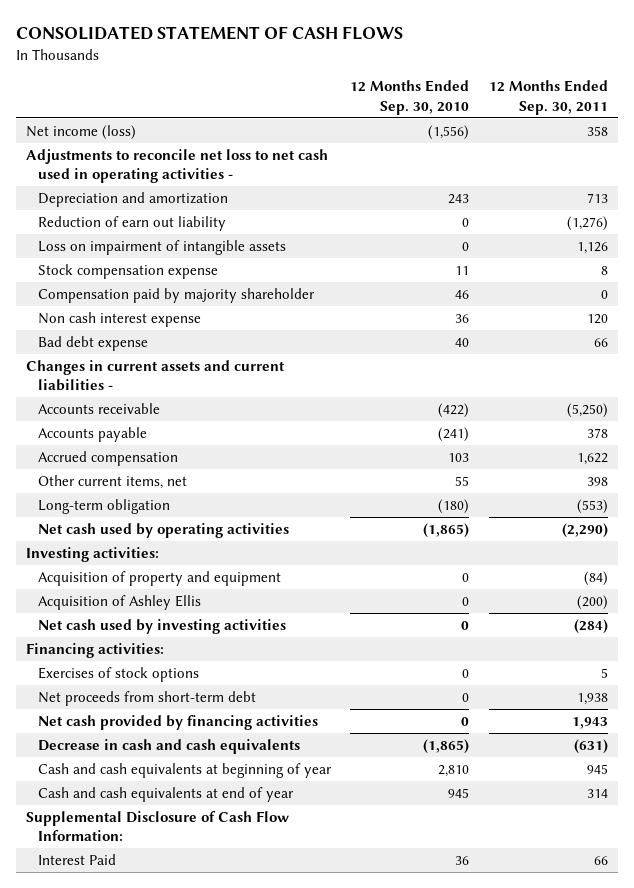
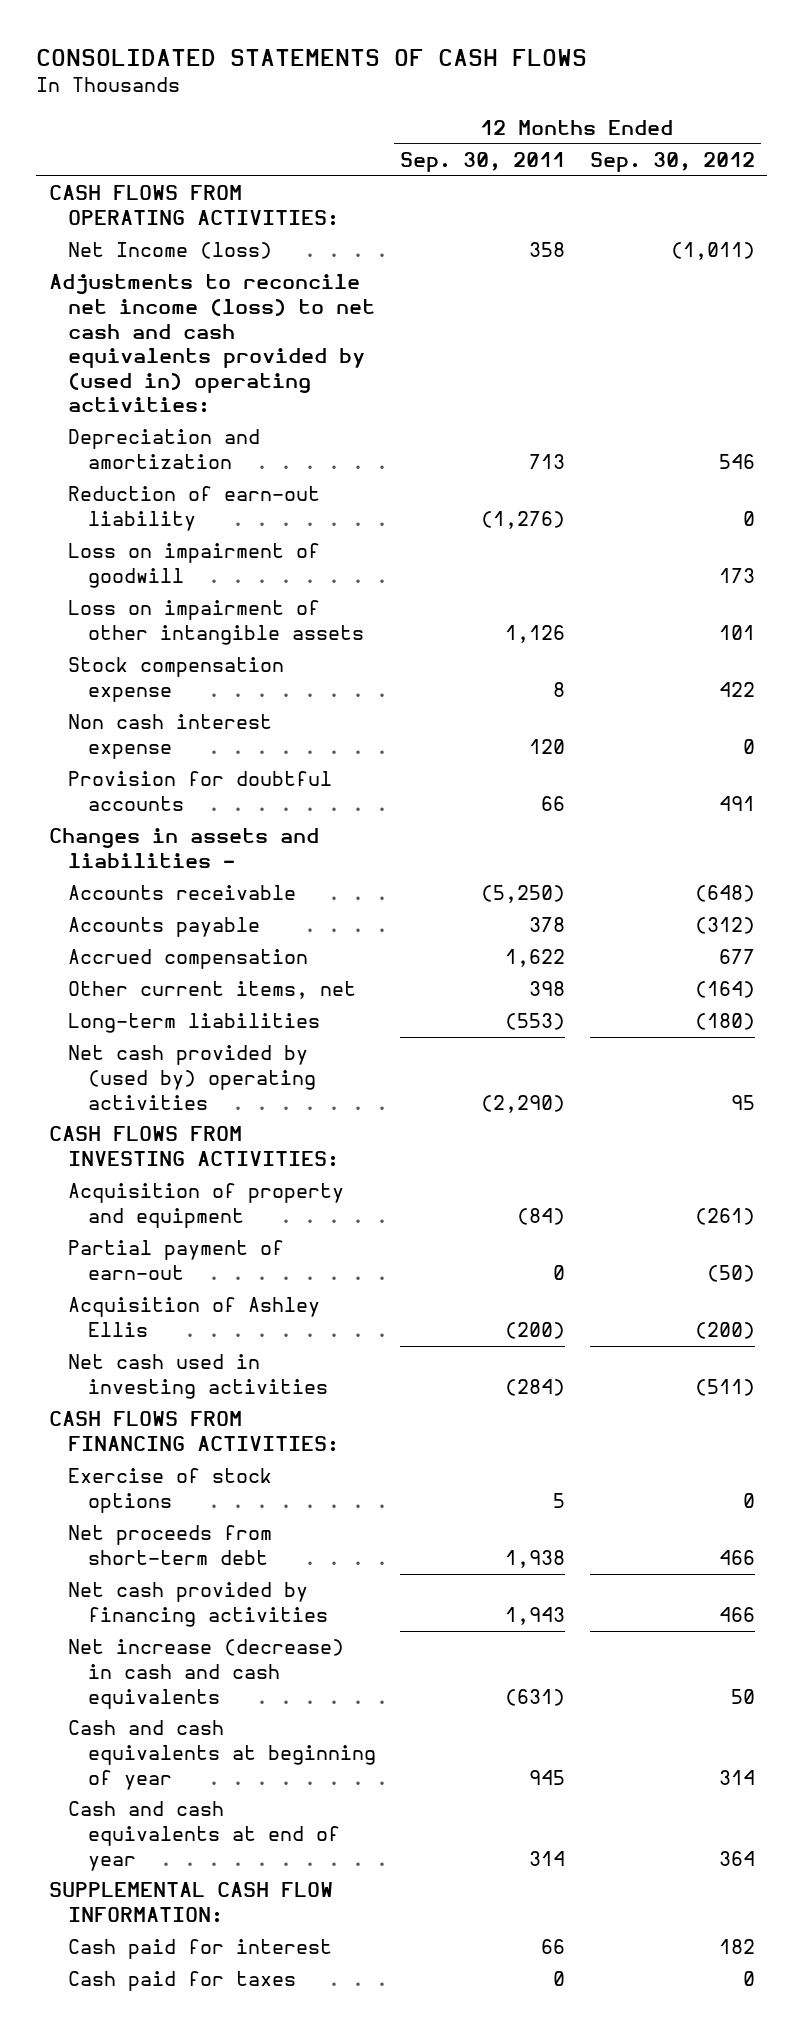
- CONSOLIDATED STATEMENT OF CASH FLOWS
+ CONSOLIDATED STATEMENTS OF CASH FLOWS
- | 12 Months Ended Sep. 30, 2010 | 12 Months Ended Sep. 30, 2011
+ | 12 Months Ended Sep. 30, 2011 | 12 Months Ended Sep. 30, 2012
- Net income (loss) | (1,556) | 358
- Adjustments to reconcile net loss to net cash used in operating activities -
+ CASH FLOWS FROM OPERATING ACTIVITIES:
+ Net Income (loss) | 358 | (1,011)
+ Adjustments to reconcile net income (loss) to net cash and cash equivalents provided by (used in) operating activities:
- Reduction of earn out liability | 0 | (1,276)
- Loss on impairment of intangible assets | 0 | 1,126
+ Reduction of earn-out liability | (1,276) | 0
+ Loss on impairment of goodwill | | 173
+ Loss on impairment of other intangible assets | 1,126 | 101
- Compensation paid by majority shareholder | 46 | 0
- Bad debt expense | 40 | 66
- Changes in current assets and current liabilities -
+ Provision for doubtful accounts | 66 | 491
+ Changes in assets and liabilities -
- Long-term obligation | (180) | (553)
- Net cash used by operating activities | (1,865) | (2,290)
- Investing activities:
+ Long-term liabilities | (553) | (180)
+ Net cash provided by (used by) operating activities | (2,290) | 95
+ CASH FLOWS FROM INVESTING ACTIVITIES:
+ Partial payment of earn-out | 0 | (50)
- Net cash used by investing activities | 0 | (284)
- Financing activities:
- Exercises of stock options | 0 | 5
+ Net cash used in investing activities | (284) | (511)
+ CASH FLOWS FROM FINANCING ACTIVITIES:
+ Exercise of stock options | 5 | 0
- Decrease in cash and cash equivalents | (1,865) | (631)
+ Net increase (decrease) in cash and cash equivalents | (631) | 50
- Supplemental Disclosure of Cash Flow Information:
- Interest Paid | 36 | 66
+ SUPPLEMENTAL CASH FLOW INFORMATION:
+ Cash paid for interest | 66 | 182
+ Cash paid for taxes | 0 | 0

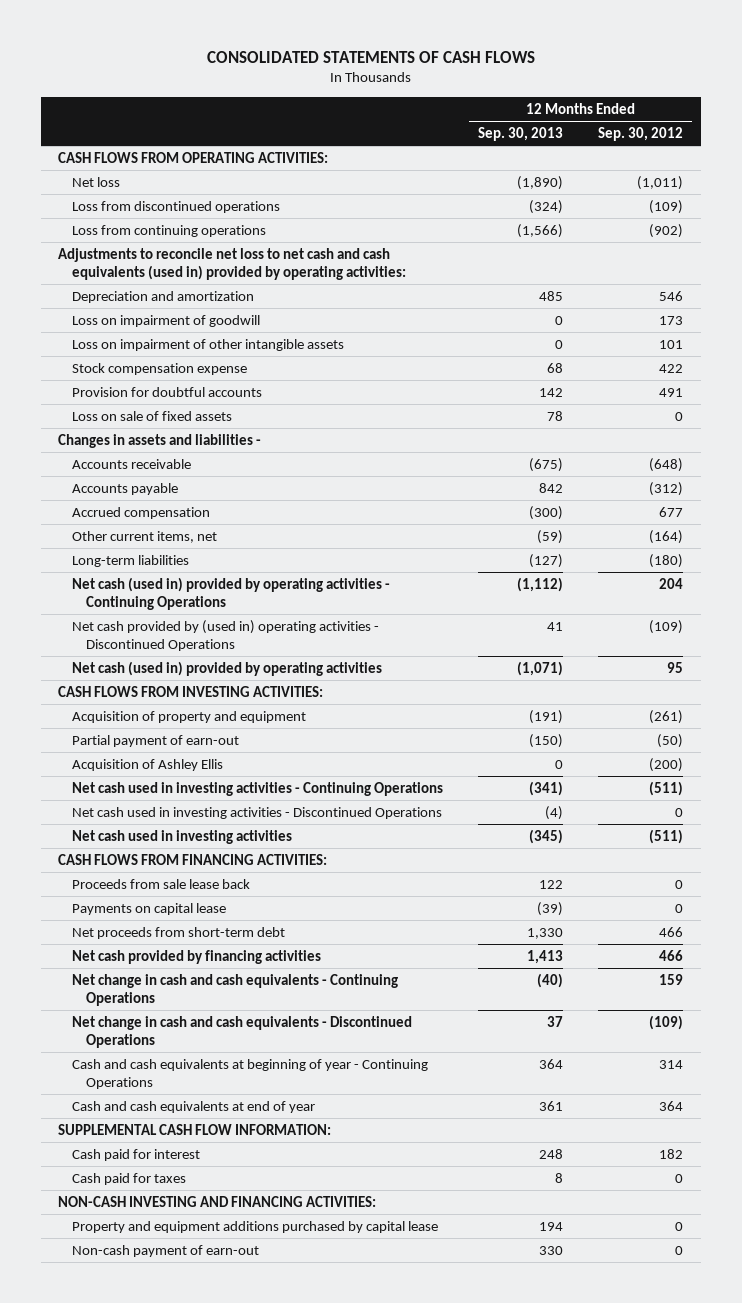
- | 12 Months Ended Sep. 30, 2011 | 12 Months Ended Sep. 30, 2012
+ | 12 Months Ended Sep. 30, 2013 | 12 Months Ended Sep. 30, 2012
- Net Income (loss) | 358 | (1,011)
- Adjustments to reconcile net income (loss) to net cash and cash equivalents provided by (used in) operating activities:
+ Net loss | (1,890) | (1,011)
+ Loss from discontinued operations | (324) | (109)
+ Loss from continuing operations | (1,566) | (902)
+ Adjustments to reconcile net loss to net cash and cash equivalents (used in) provided by operating activities:
- Reduction of earn-out liability | (1,276) | 0
- Non cash interest expense | 120 | 0
+ Loss on sale of fixed assets | 78 | 0
- Net cash provided by (used by) operating activities | (2,290) | 95
+ Net cash (used in) provided by operating activities - Continuing Operations | (1,112) | 204
+ Net cash provided by (used in) operating activities - Discontinued Operations | 41 | (109)
+ Net cash (used in) provided by operating activities | (1,071) | 95
+ Net cash used in investing activities - Continuing Operations | (341) | (511)
+ Net cash used in investing activities - Discontinued Operations | (4) | 0
- Exercise of stock options | 5 | 0
+ Proceeds from sale lease back | 122 | 0
+ Payments on capital lease | (39) | 0
- Net increase (decrease) in cash and cash equivalents | (631) | 50
- Cash and cash equivalents at beginning of year | 945 | 314
+ Net change in cash and cash equivalents - Continuing Operations | (40) | 159
+ Net change in cash and cash equivalents - Discontinued Operations | 37 | (109)
+ Cash and cash equivalents at beginning of year - Continuing Operations | 364 | 314
+ NON-CASH INVESTING AND FINANCING ACTIVITIES:
+ Property and equipment additions purchased by capital lease | 194 | 0
+ Non-cash payment of earn-out | 330 | 0

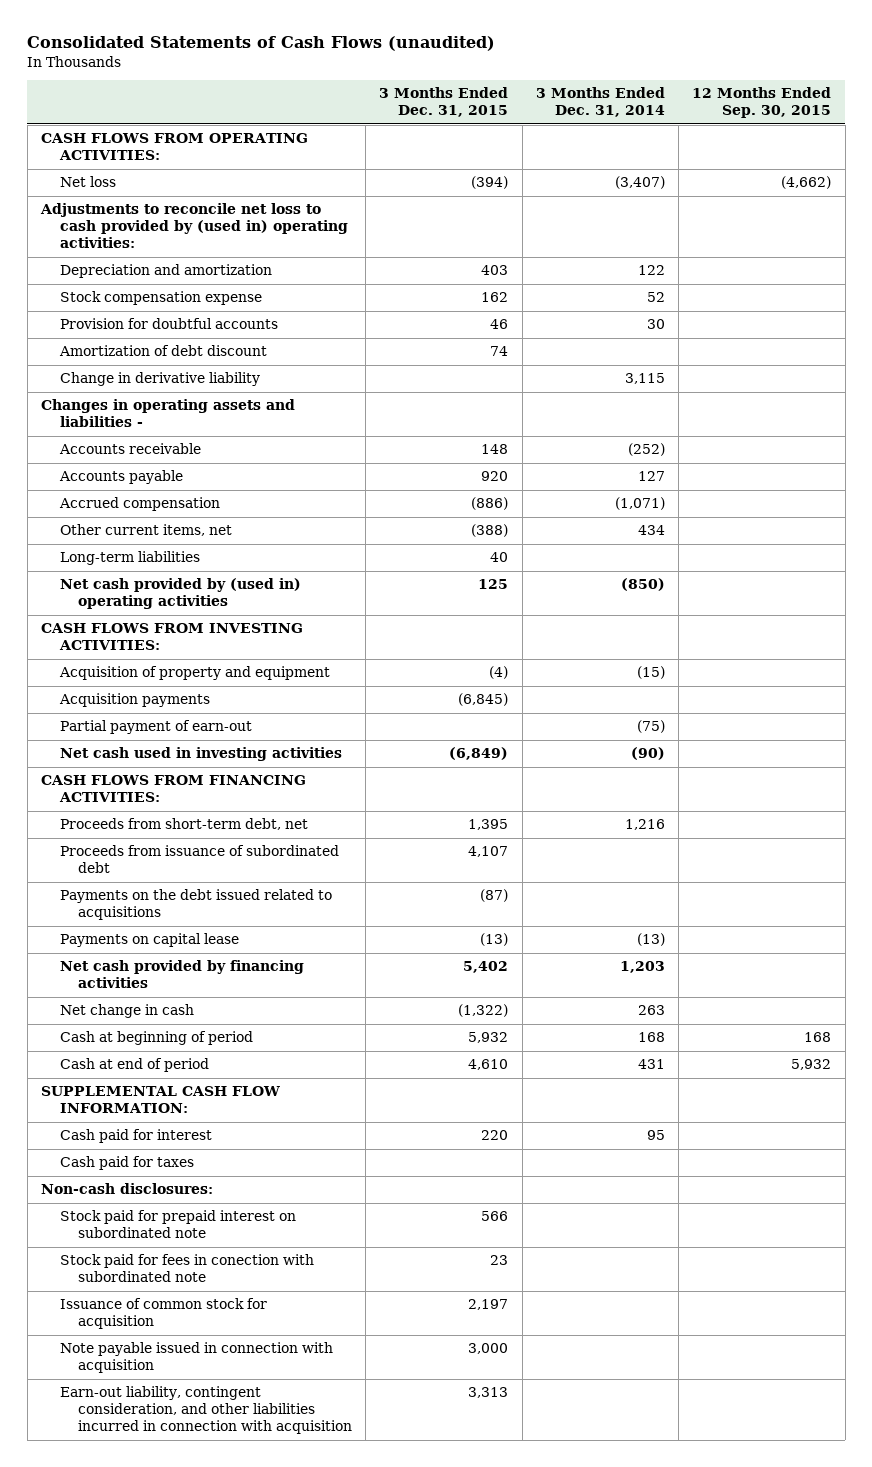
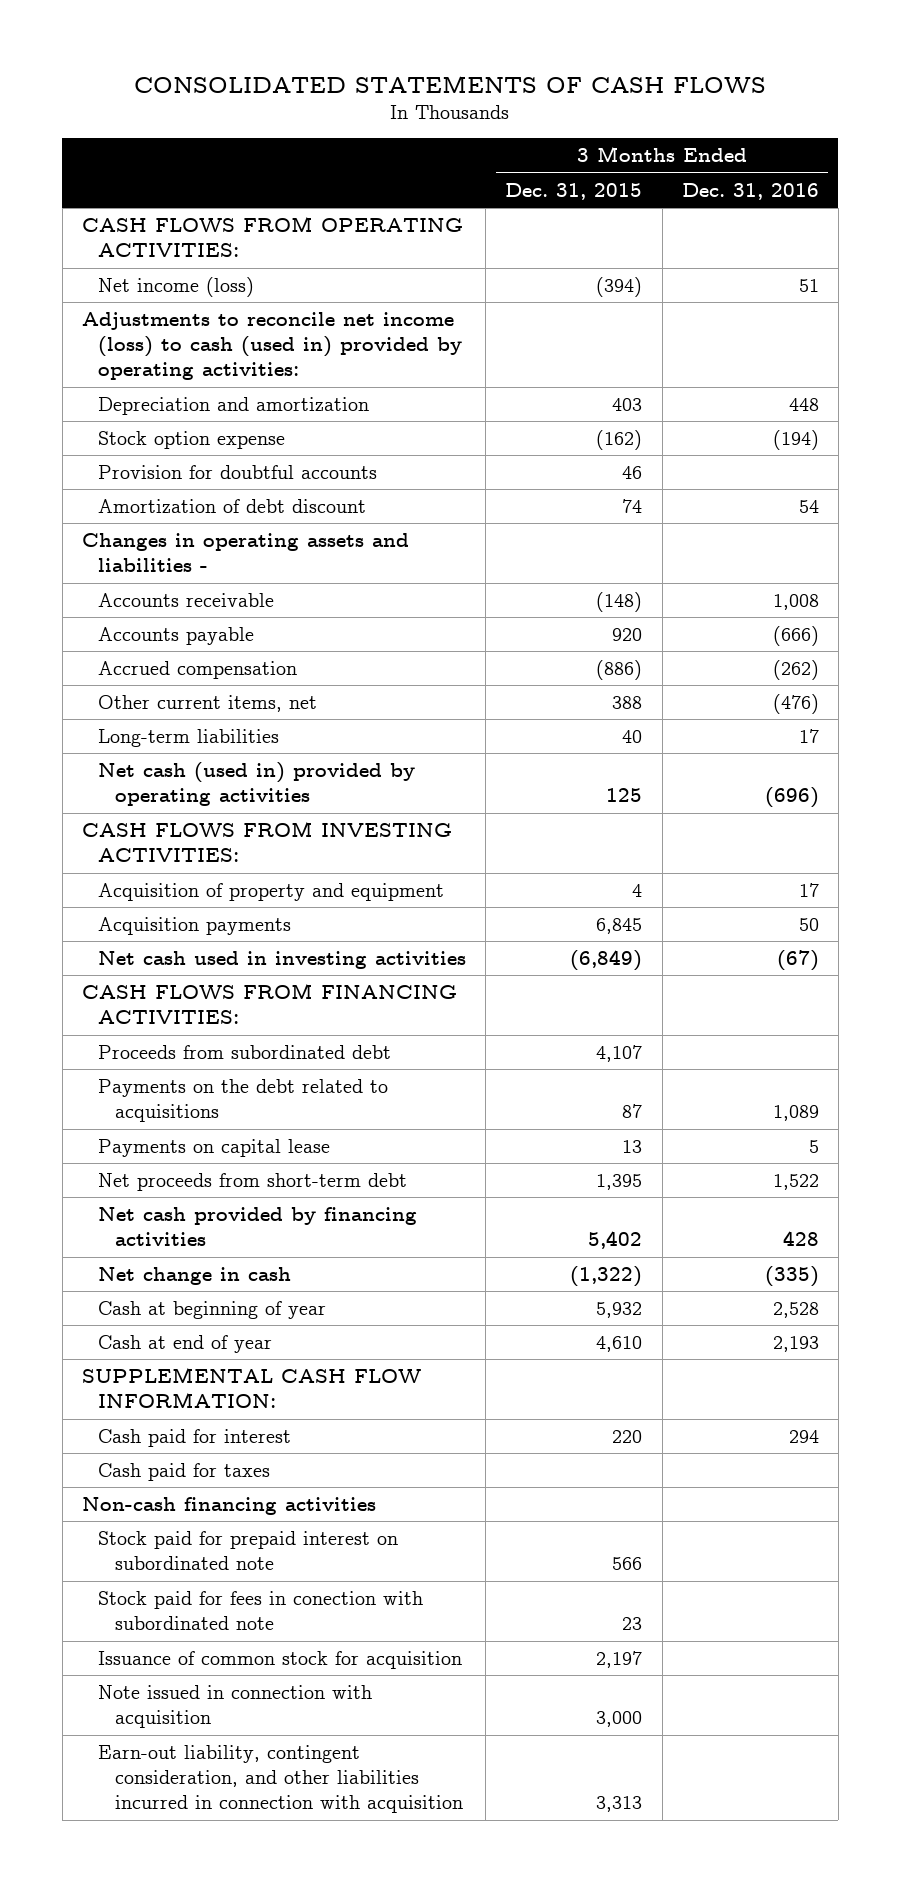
- Consolidated Statements of Cash Flows (unaudited)
+ CONSOLIDATED STATEMENTS OF CASH FLOWS
- | 3 Months Ended Dec. 31, 2015 | 3 Months Ended Dec. 31, 2014 | 12 Months Ended Sep. 30, 2015
+ | 3 Months Ended Dec. 31, 2015 | 3 Months Ended Dec. 31, 2016
- Net loss | (394) | (3,407) | (4,662)
- Adjustments to reconcile net loss to cash provided by (used in) operating activities:
+ Net income (loss) | (394) | 51
+ Adjustments to reconcile net income (loss) to cash (used in) provided by operating activities:
- Stock compensation expense | 162 | 52 |
+ Stock option expense | (162) | (194)
- Change in derivative liability | | 3,115 |
- Accounts receivable | 148 | (252) |
+ Accounts receivable | (148) | 1,008
- Other current items, net | (388) | 434 |
+ Other current items, net | 388 | (476)
- Net cash provided by (used in) operating activities | 125 | (850) |
+ Net cash (used in) provided by operating activities | 125 | (696)
- Acquisition of property and equipment | (4) | (15) |
- Acquisition payments | (6,845) | |
- Partial payment of earn-out | | (75) |
+ Acquisition of property and equipment | 4 | 17
+ Acquisition payments | 6,845 | 50
- Proceeds from short-term debt, net | 1,395 | 1,216 |
- Proceeds from issuance of subordinated debt | 4,107 | |
- Payments on the debt issued related to acquisitions | (87) | |
- Payments on capital lease | (13) | (13) |
+ Proceeds from subordinated debt | 4,107 |
+ Payments on the debt related to acquisitions | 87 | 1,089
+ Payments on capital lease | 13 | 5
+ Net proceeds from short-term debt | 1,395 | 1,522
- Cash at beginning of period | 5,932 | 168 | 168
- Cash at end of period | 4,610 | 431 | 5,932
+ Cash at beginning of year | 5,932 | 2,528
+ Cash at end of year | 4,610 | 2,193
- Non-cash disclosures:
+ Non-cash financing activities
- Note payable issued in connection with acquisition | 3,000 | |
+ Note issued in connection with acquisition | 3,000 |

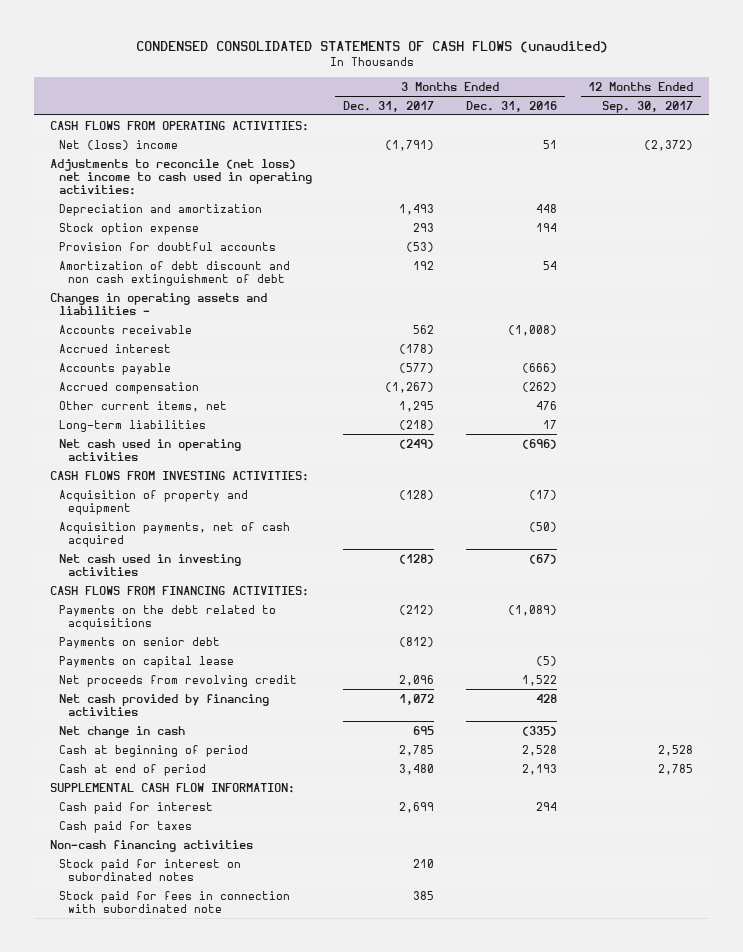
- CONSOLIDATED STATEMENTS OF CASH FLOWS
+ CONDENSED CONSOLIDATED STATEMENTS OF CASH FLOWS (unaudited)
- | 3 Months Ended Dec. 31, 2015 | 3 Months Ended Dec. 31, 2016
+ | 3 Months Ended Dec. 31, 2017 | 3 Months Ended Dec. 31, 2016 | 12 Months Ended Sep. 30, 2017
- Net income (loss) | (394) | 51
- Adjustments to reconcile net income (loss) to cash (used in) provided by operating activities:
+ Net (loss) income | (1,791) | 51 | (2,372)
+ Adjustments to reconcile (net loss) net income to cash used in operating activities:
- Stock option expense | (162) | (194)
+ Stock option expense | 293 | 194 |
- Amortization of debt discount | 74 | 54
+ Amortization of debt discount and non cash extinguishment of debt | 192 | 54 |
- Accounts receivable | (148) | 1,008
+ Accounts receivable | 562 | (1,008) |
+ Accrued interest | (178) | |
- Other current items, net | 388 | (476)
+ Other current items, net | 1,295 | 476 |
- Net cash (used in) provided by operating activities | 125 | (696)
+ Net cash used in operating activities | (249) | (696) |
- Acquisition of property and equipment | 4 | 17
- Acquisition payments | 6,845 | 50
+ Acquisition of property and equipment | (128) | (17) |
+ Acquisition payments, net of cash acquired | | (50) |
- Proceeds from subordinated debt | 4,107 |
- Payments on the debt related to acquisitions | 87 | 1,089
- Payments on capital lease | 13 | 5
- Net proceeds from short-term debt | 1,395 | 1,522
+ Payments on the debt related to acquisitions | (212) | (1,089) |
+ Payments on senior debt | (812) | |
+ Payments on capital lease | | (5) |
+ Net proceeds from revolving credit | 2,096 | 1,522 |
- Cash at beginning of year | 5,932 | 2,528
- Cash at end of year | 4,610 | 2,193
+ Cash at beginning of period | 2,785 | 2,528 | 2,528
+ Cash at end of period | 3,480 | 2,193 | 2,785
- Stock paid for prepaid interest on subordinated note | 566 |
- Stock paid for fees in conection with subordinated note | 23 |
- Issuance of common stock for acquisition | 2,197 |
- Note issued in connection with acquisition | 3,000 |
- Earn-out liability, contingent consideration, and other liabilities incurred in connection with acquisition | 3,313 |
+ Stock paid for interest on subordinated notes | 210 | |
+ Stock paid for fees in connection with subordinated note | 385 | |

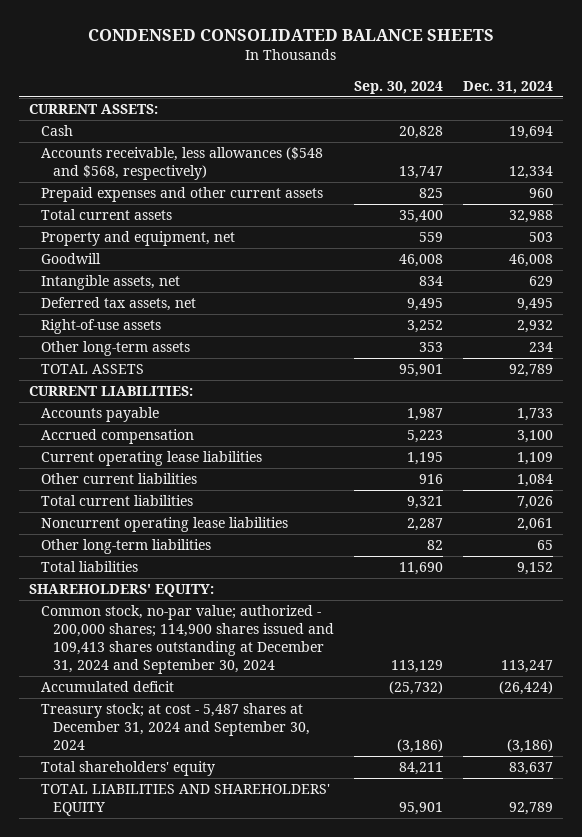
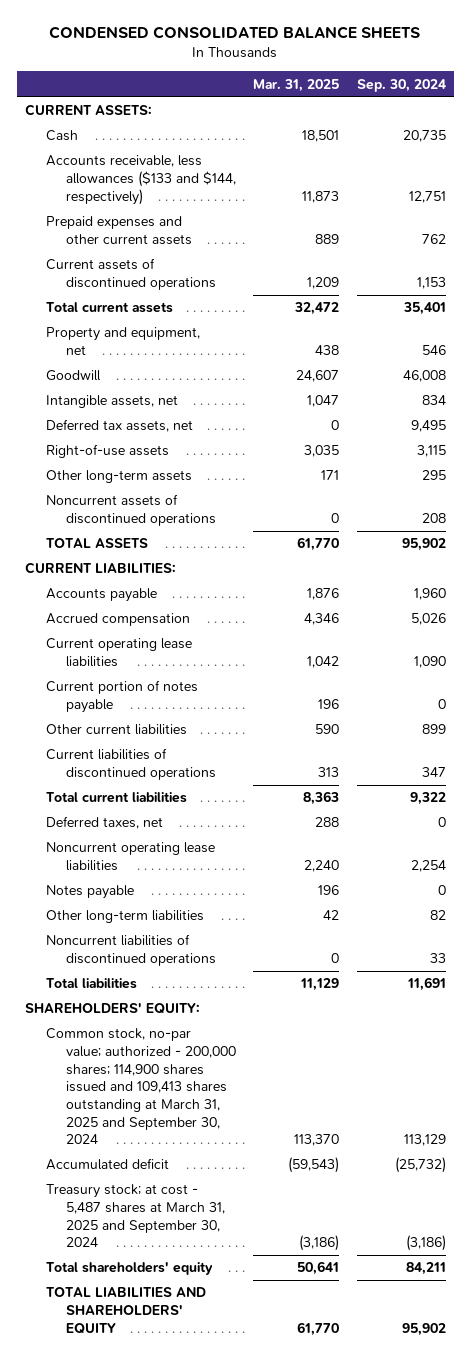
- | Sep. 30, 2024 | Dec. 31, 2024
+ | Mar. 31, 2025 | Sep. 30, 2024
- Cash | 20,828 | 19,694
- Accounts receivable, less allowances ($548 and $568, respectively) | 13,747 | 12,334
- Prepaid expenses and other current assets | 825 | 960
- Total current assets | 35,400 | 32,988
- Property and equipment, net | 559 | 503
+ Cash | 18,501 | 20,735
+ Accounts receivable, less allowances ($133 and $144, respectively) | 11,873 | 12,751
+ Prepaid expenses and other current assets | 889 | 762
+ Current assets of discontinued operations | 1,209 | 1,153
+ Total current assets | 32,472 | 35,401
+ Property and equipment, net | 438 | 546
- Right-of-use assets | 3,252 | 2,932
- Other long-term assets | 353 | 234
- TOTAL ASSETS | 95,901 | 92,789
+ Right-of-use assets | 3,035 | 3,115
+ Other long-term assets | 171 | 295
+ Noncurrent assets of discontinued operations | 0 | 208
+ TOTAL ASSETS | 61,770 | 95,902
- Accounts payable | 1,987 | 1,733
- Accrued compensation | 5,223 | 3,100
- Current operating lease liabilities | 1,195 | 1,109
- Other current liabilities | 916 | 1,084
- Total current liabilities | 9,321 | 7,026
- Noncurrent operating lease liabilities | 2,287 | 2,061
+ Accounts payable | 1,876 | 1,960
+ Accrued compensation | 4,346 | 5,026
+ Current operating lease liabilities | 1,042 | 1,090
+ Current portion of notes payable | 196 | 0
+ Other current liabilities | 590 | 899
+ Current liabilities of discontinued operations | 313 | 347
+ Total current liabilities | 8,363 | 9,322
+ Deferred taxes, net | 288 | 0
+ Noncurrent operating lease liabilities | 2,240 | 2,254
+ Notes payable | 196 | 0
- Total liabilities | 11,690 | 9,152
+ Noncurrent liabilities of discontinued operations | 0 | 33
+ Total liabilities | 11,129 | 11,691
- Common stock, no-par value; authorized - 200,000 shares; 114,900 shares issued and 109,413 shares outstanding at December 31, 2024 and September 30, 2024 | 113,129 | 113,247
+ Common stock, no-par value; authorized - 200,000 shares; 114,900 shares issued and 109,413 shares outstanding at March 31, 2025 and September 30, 2024 | 113,370 | 113,129
- Treasury stock; at cost - 5,487 shares at December 31, 2024 and September 30, 2024 | (3,186) | (3,186)
+ Treasury stock; at cost - 5,487 shares at March 31, 2025 and September 30, 2024 | (3,186) | (3,186)
- TOTAL LIABILITIES AND SHAREHOLDERS' EQUITY | 95,901 | 92,789
+ TOTAL LIABILITIES AND SHAREHOLDERS' EQUITY | 61,770 | 95,902

